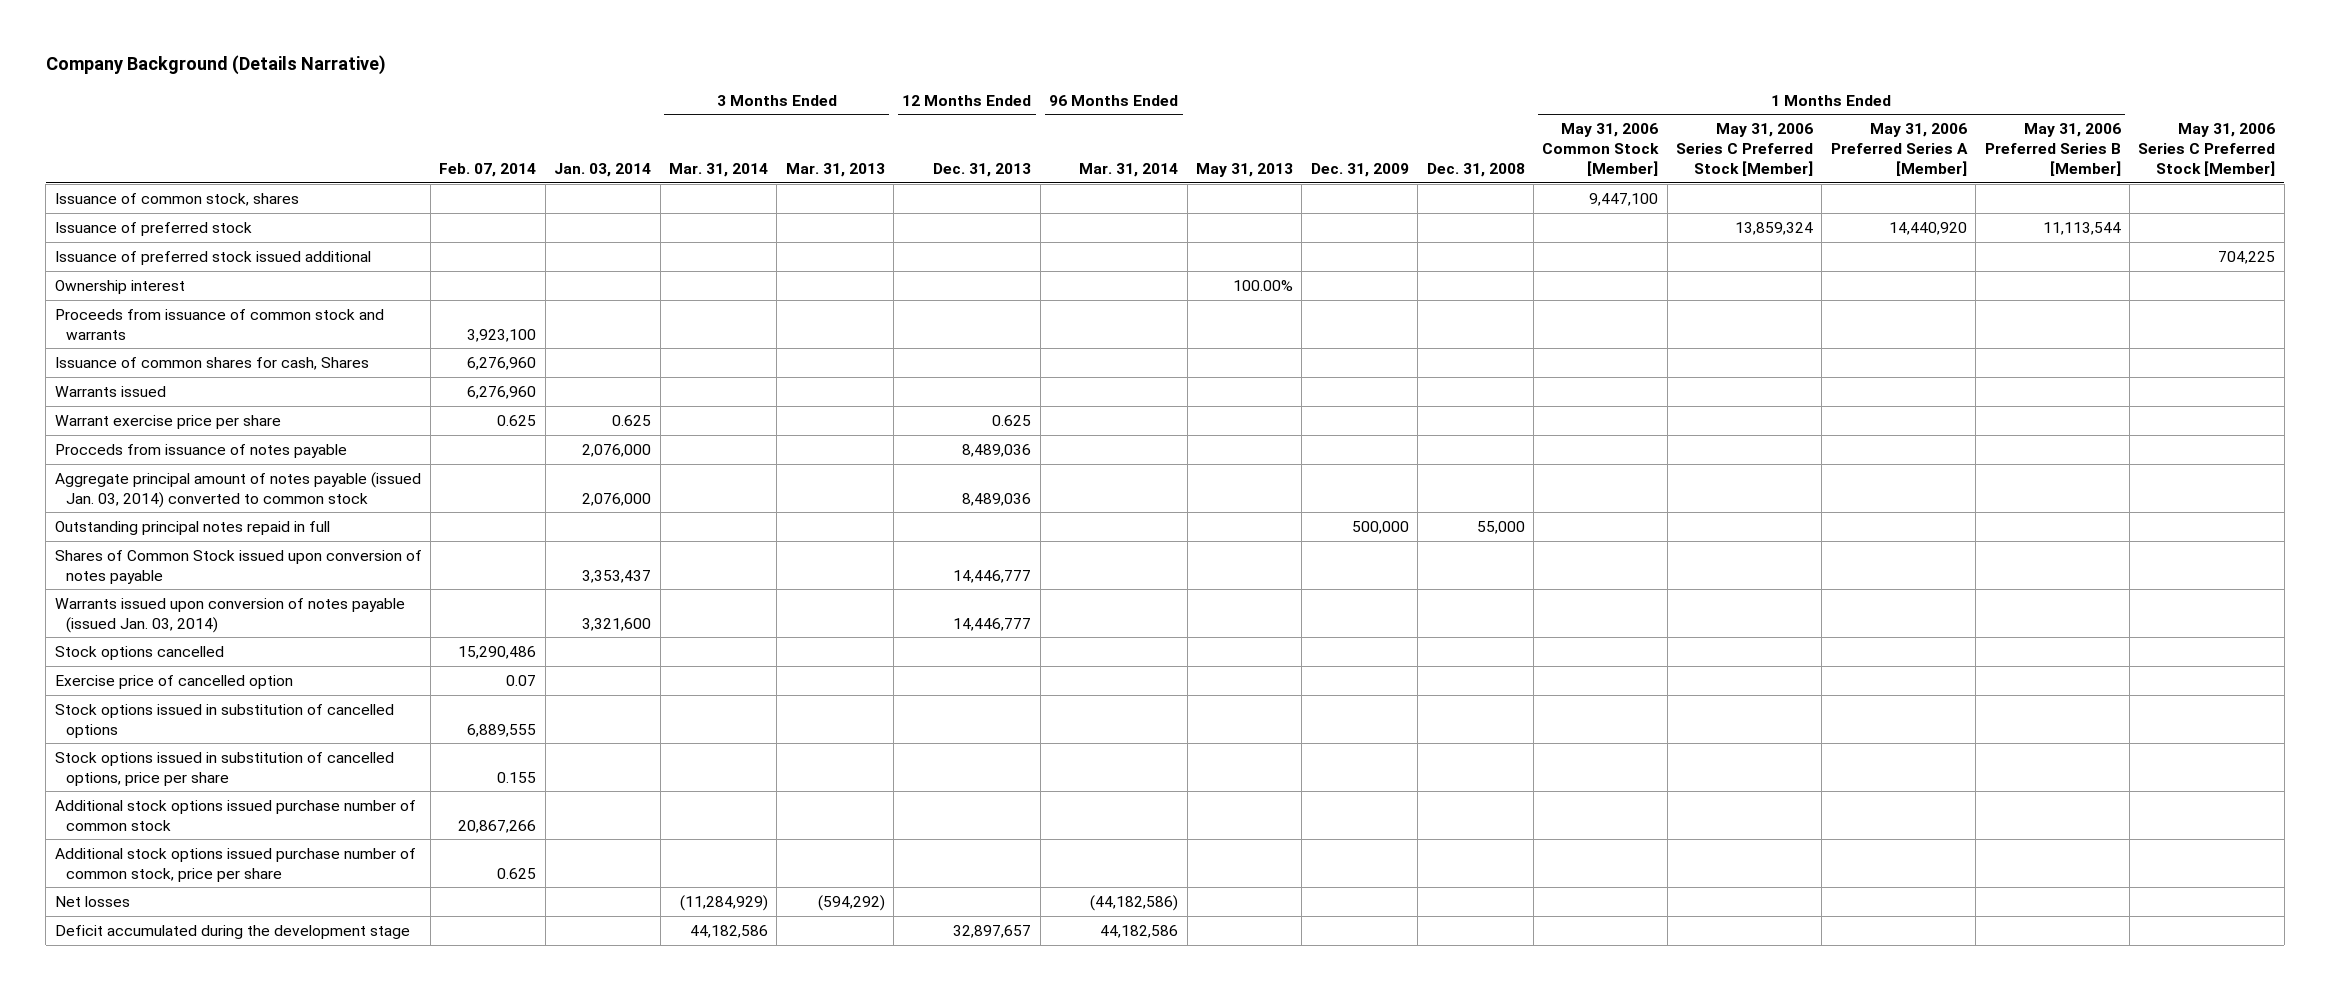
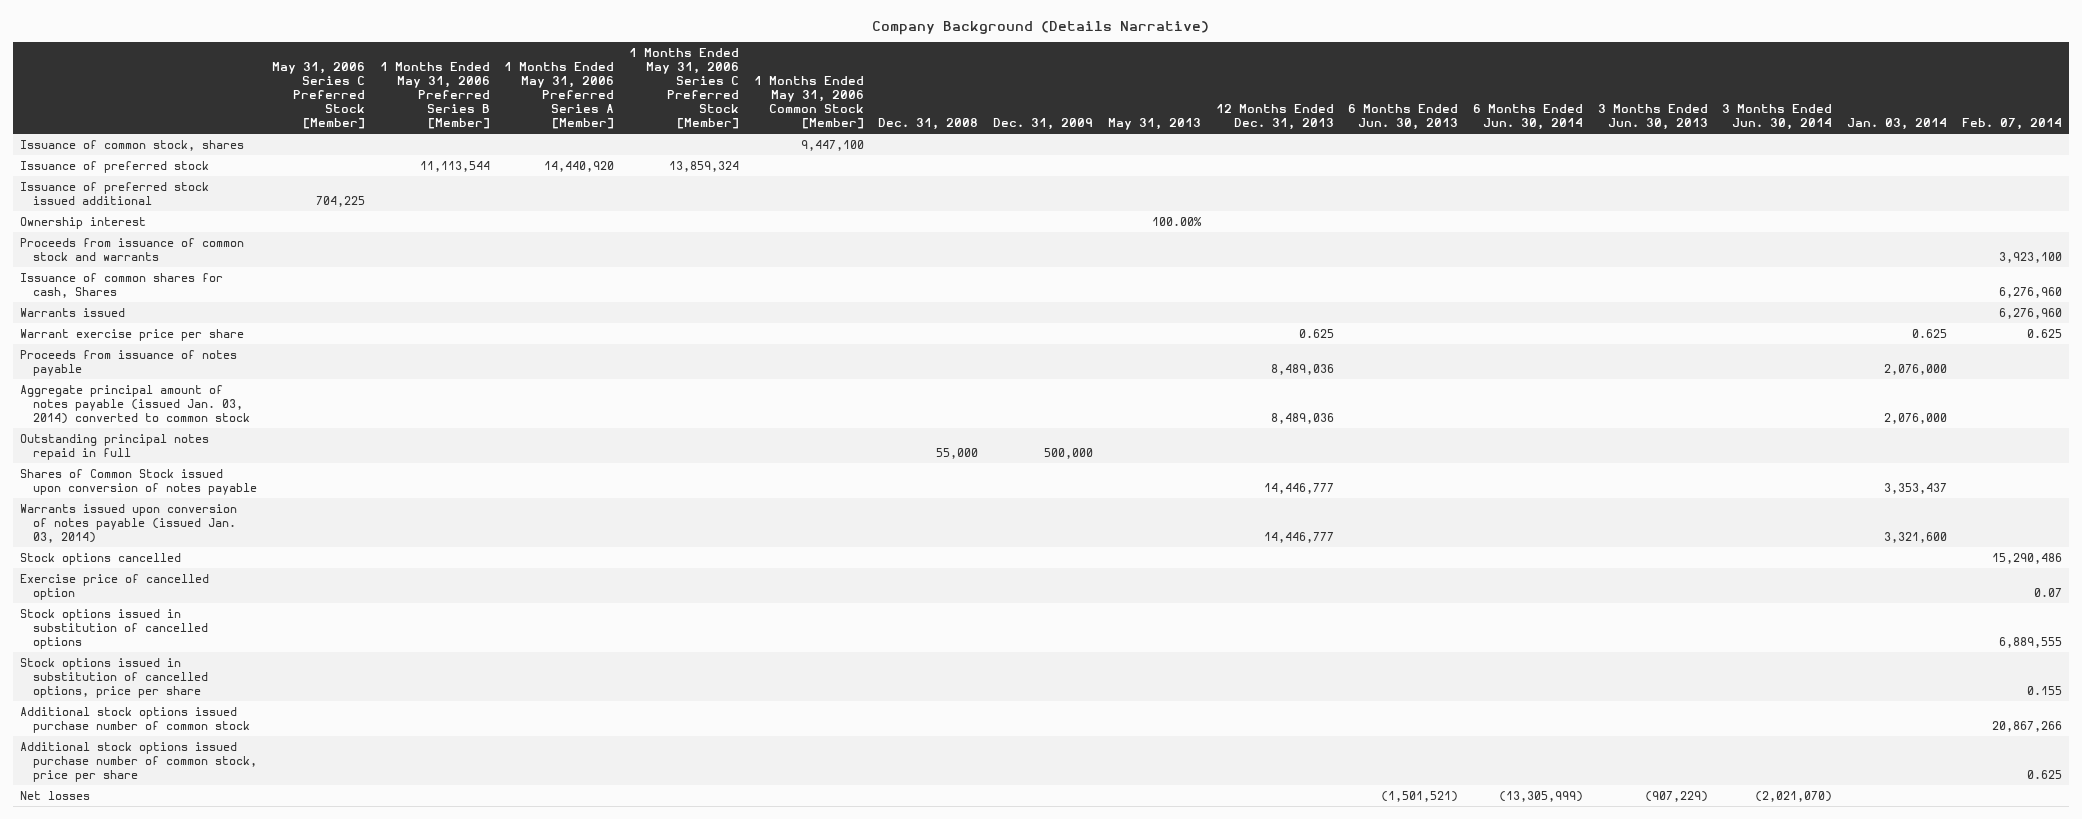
- | Feb. 07, 2014 | Jan. 03, 2014 | 3 Months Ended Mar. 31, 2014 | 3 Months Ended Mar. 31, 2013 | 12 Months Ended Dec. 31, 2013 | 96 Months Ended Mar. 31, 2014 | May 31, 2013 | Dec. 31, 2009 | Dec. 31, 2008 | 1 Months Ended May 31, 2006 Common Stock [Member] | 1 Months Ended May 31, 2006 Series C Preferred Stock [Member] | 1 Months Ended May 31, 2006 Preferred Series A [Member] | 1 Months Ended May 31, 2006 Preferred Series B [Member] | May 31, 2006 Series C Preferred Stock [Member]
+ | May 31, 2006 Series C Preferred Stock [Member] | 1 Months Ended May 31, 2006 Preferred Series B [Member] | 1 Months Ended May 31, 2006 Preferred Series A [Member] | 1 Months Ended May 31, 2006 Series C Preferred Stock [Member] | 1 Months Ended May 31, 2006 Common Stock [Member] | Dec. 31, 2008 | Dec. 31, 2009 | May 31, 2013 | 12 Months Ended Dec. 31, 2013 | 6 Months Ended Jun. 30, 2013 | 6 Months Ended Jun. 30, 2014 | 3 Months Ended Jun. 30, 2013 | 3 Months Ended Jun. 30, 2014 | Jan. 03, 2014 | Feb. 07, 2014
- Procceds from issuance of notes payable | | 2,076,000 | | | 8,489,036 | | | | | | | | |
+ Proceeds from issuance of notes payable | | | | | | | | | 8,489,036 | | | | | 2,076,000 |
- Deficit accumulated during the development stage | | | 44,182,586 | | 32,897,657 | 44,182,586 | | | | | | | |

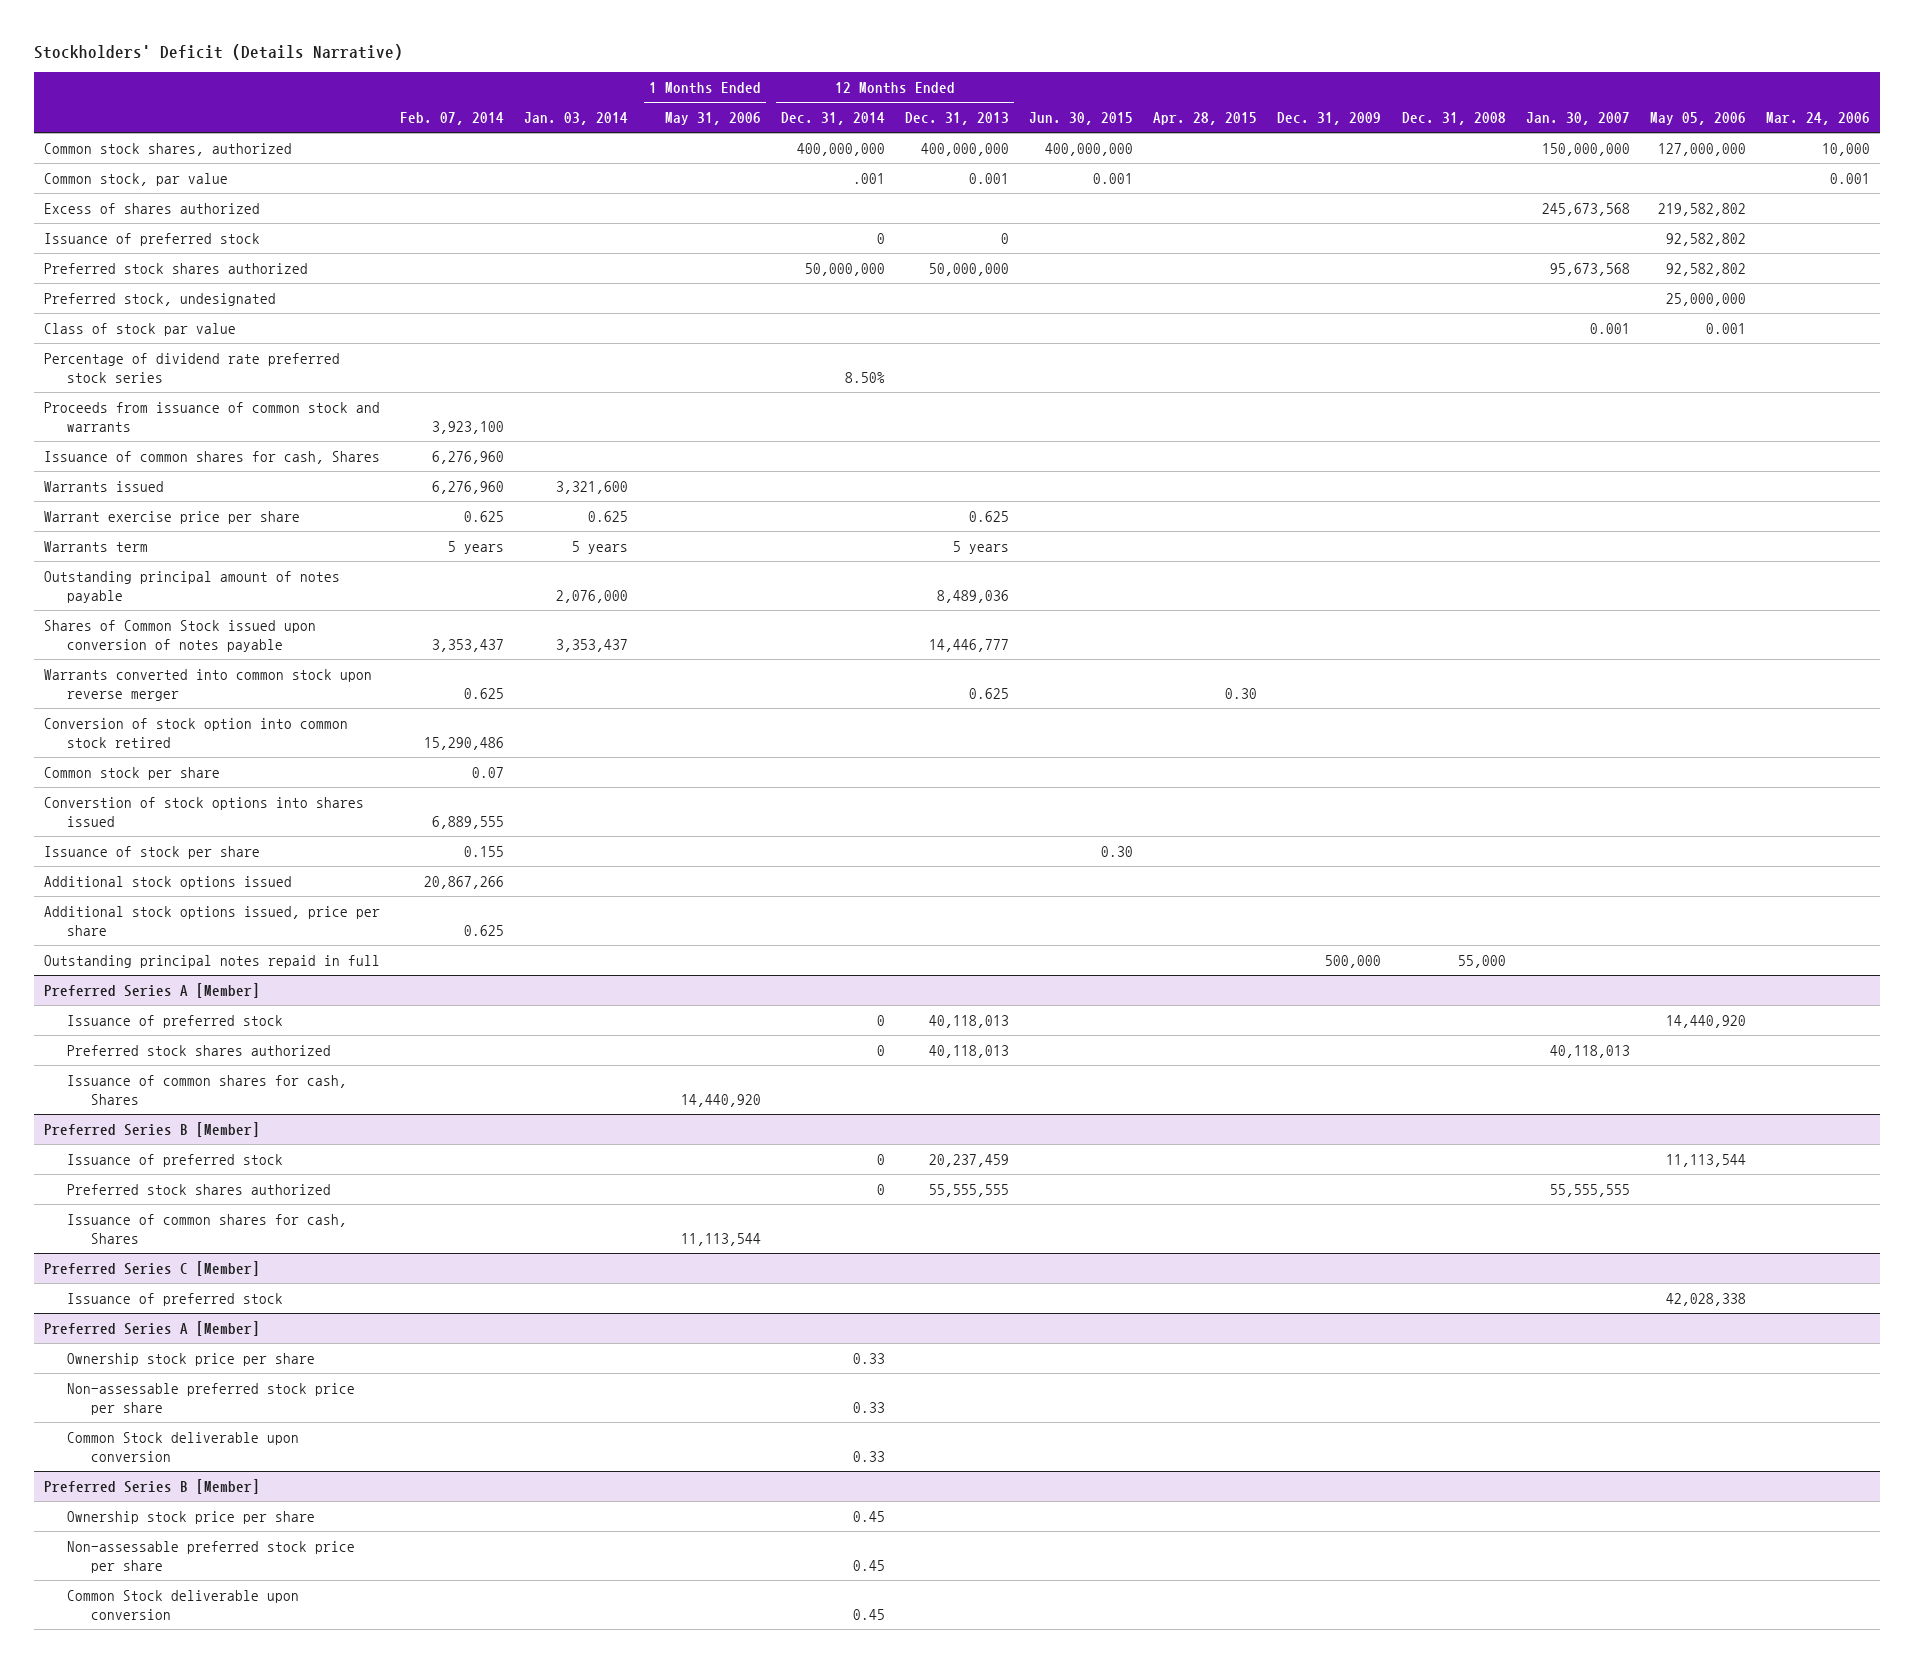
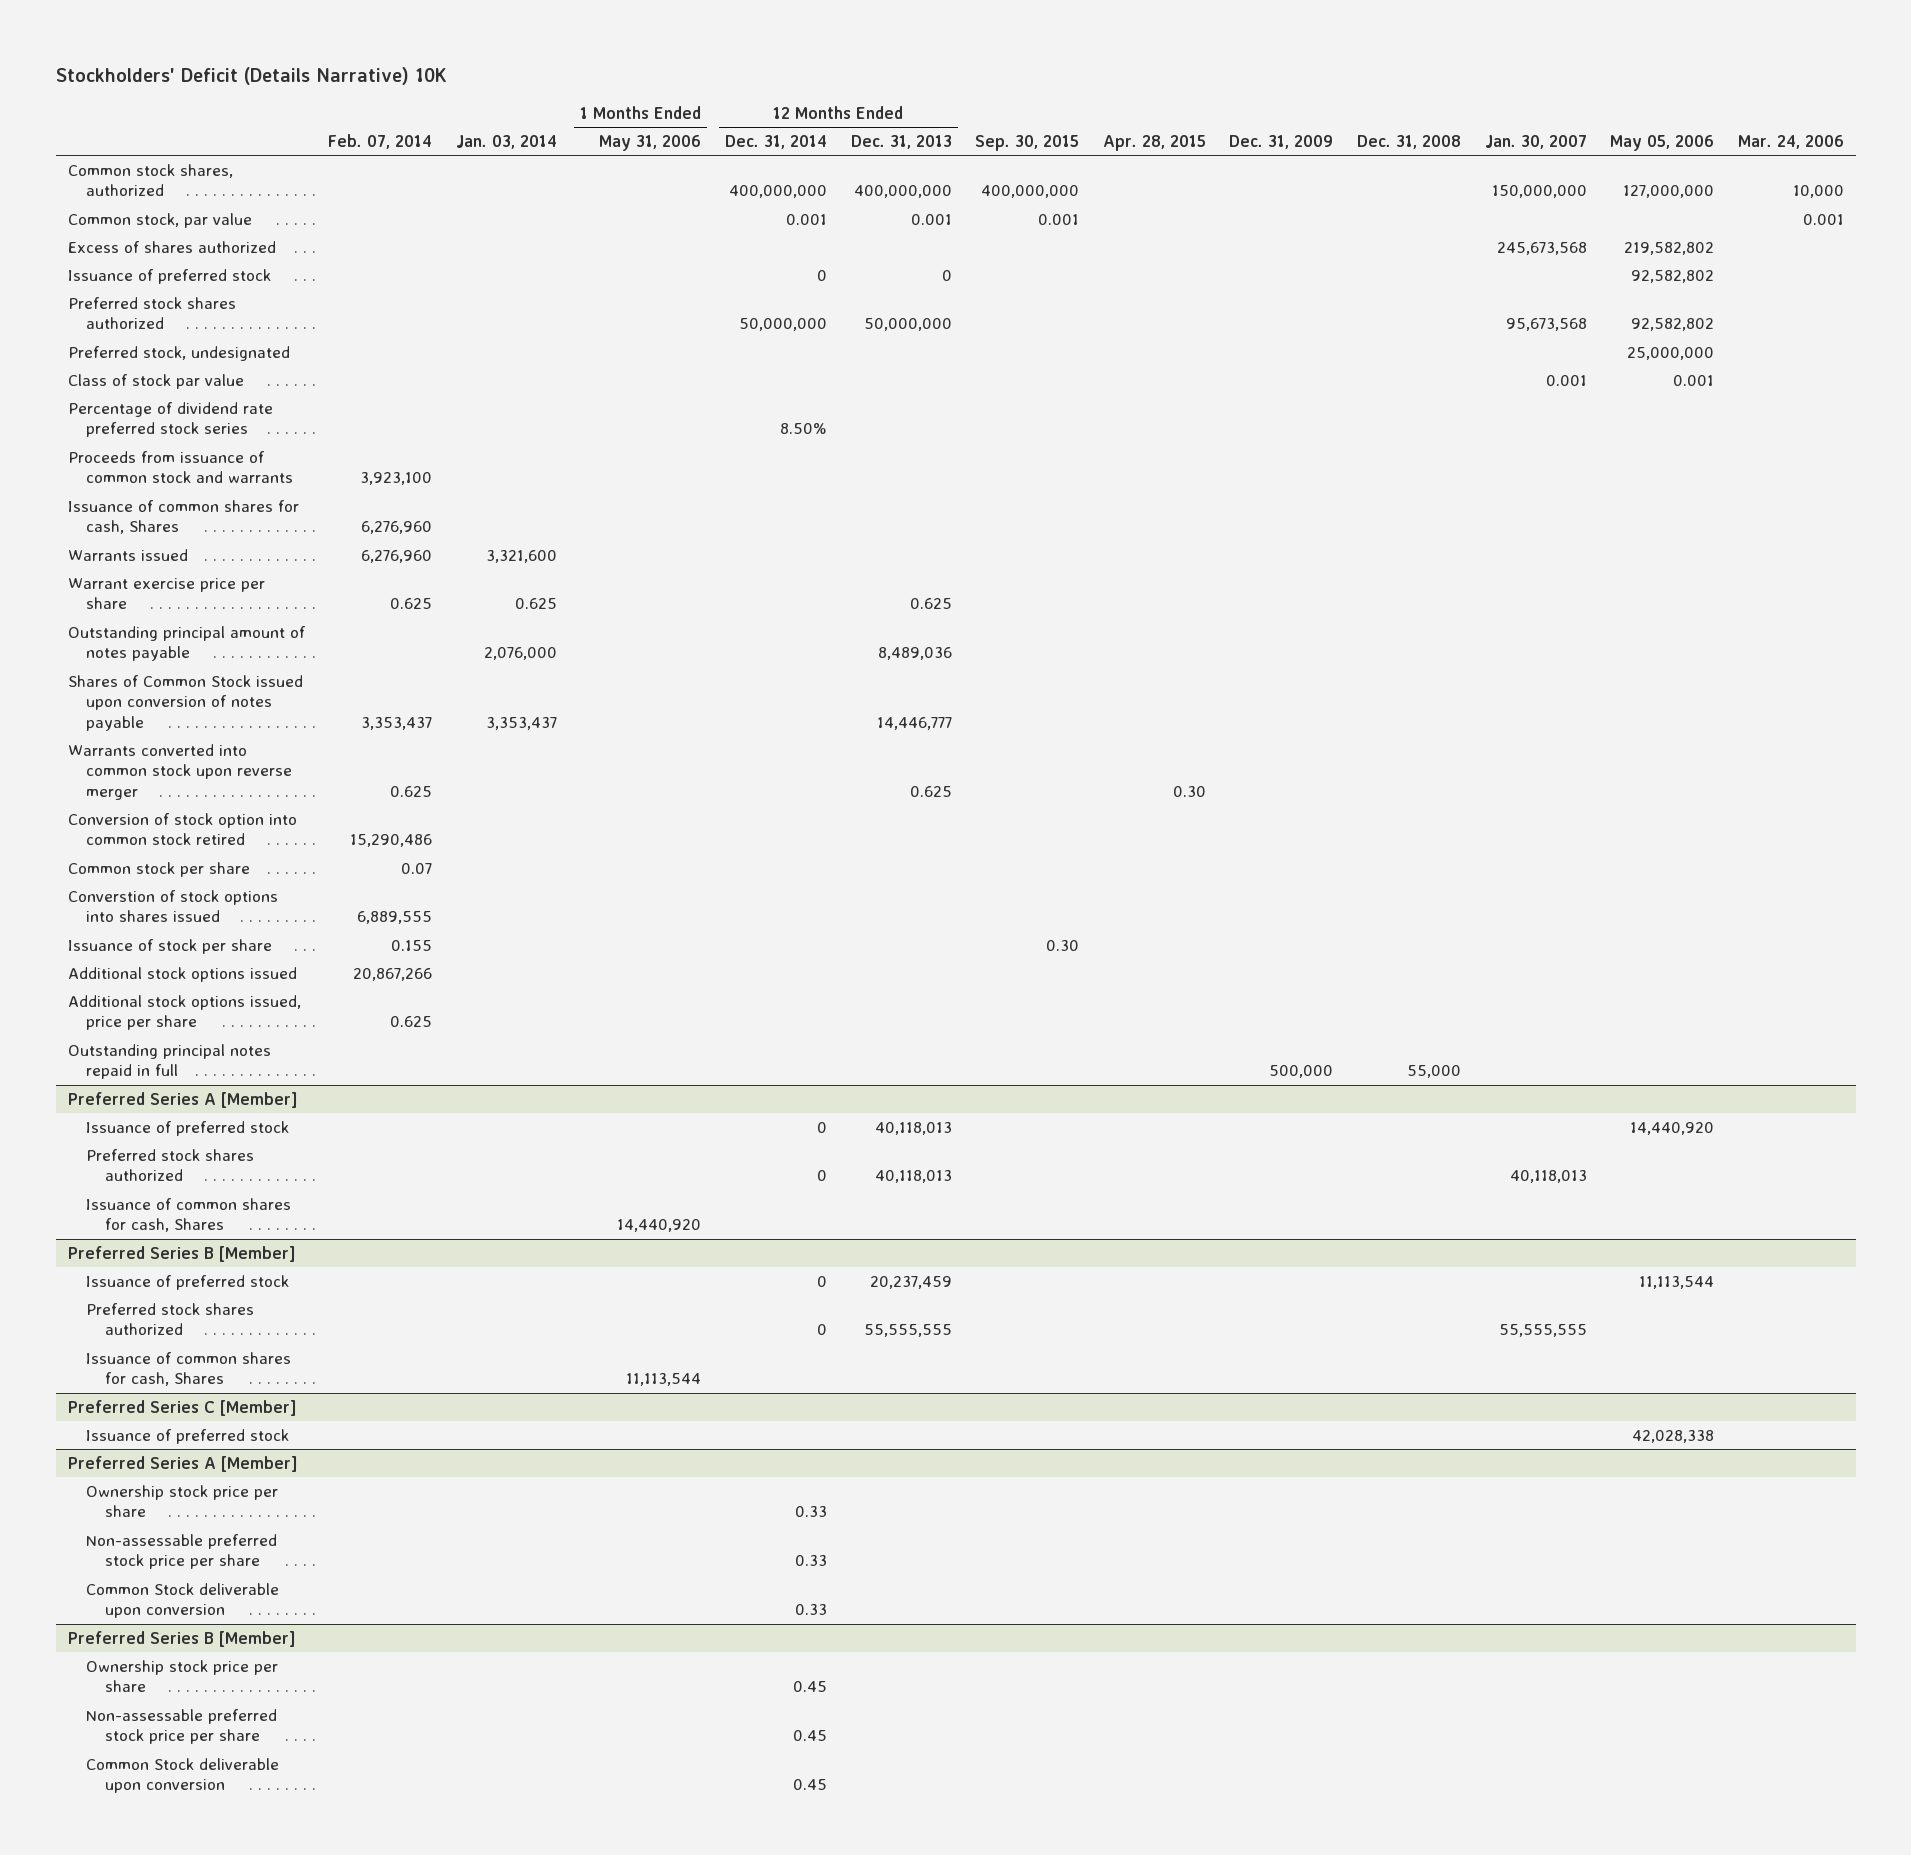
- Stockholders' Deficit (Details Narrative)
+ Stockholders' Deficit (Details Narrative) 10K
- | Feb. 07, 2014 | Jan. 03, 2014 | 1 Months Ended May 31, 2006 | 12 Months Ended Dec. 31, 2014 | 12 Months Ended Dec. 31, 2013 | Jun. 30, 2015 | Apr. 28, 2015 | Dec. 31, 2009 | Dec. 31, 2008 | Jan. 30, 2007 | May 05, 2006 | Mar. 24, 2006
+ | Feb. 07, 2014 | Jan. 03, 2014 | 1 Months Ended May 31, 2006 | 12 Months Ended Dec. 31, 2014 | 12 Months Ended Dec. 31, 2013 | Sep. 30, 2015 | Apr. 28, 2015 | Dec. 31, 2009 | Dec. 31, 2008 | Jan. 30, 2007 | May 05, 2006 | Mar. 24, 2006
- Common stock, par value | | | | .001 | 0.001 | 0.001 | | | | | | 0.001
+ Common stock, par value | | | | 0.001 | 0.001 | 0.001 | | | | | | 0.001
- Warrants term | 5 years | 5 years | | | 5 years | | | | | | |

